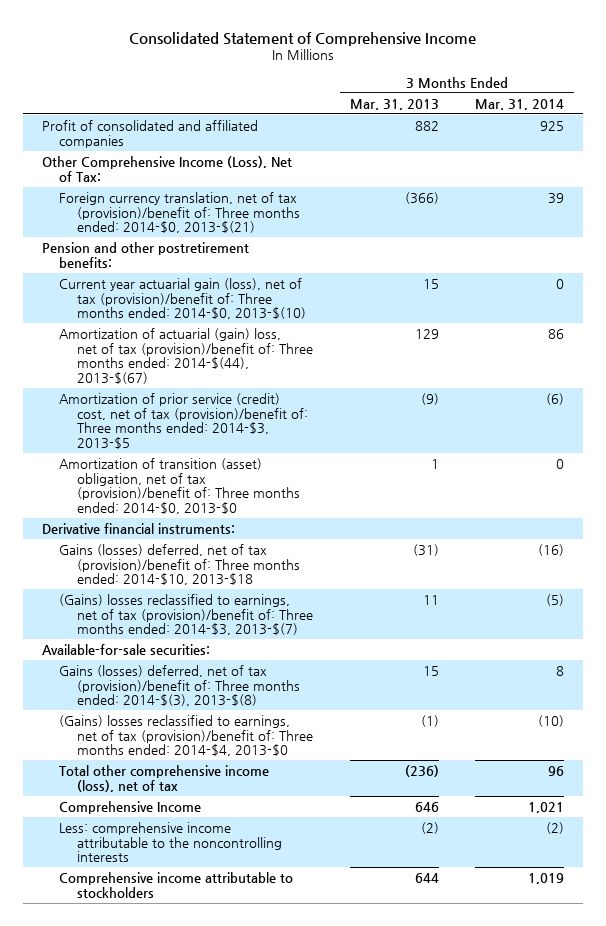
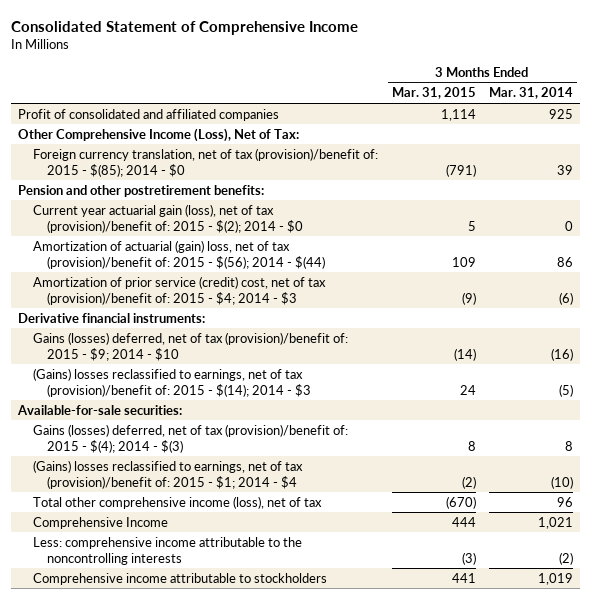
- | 3 Months Ended Mar. 31, 2013 | 3 Months Ended Mar. 31, 2014
+ | 3 Months Ended Mar. 31, 2015 | 3 Months Ended Mar. 31, 2014
- Foreign currency translation, net of tax (provision)/benefit of: Three months ended: 2014-$0, 2013-$(21) | (366) | 39
+ Foreign currency translation, net of tax (provision)/benefit of: 2015 - $(85); 2014 - $0 | (791) | 39
- Current year actuarial gain (loss), net of tax (provision)/benefit of: Three months ended: 2014-$0, 2013-$(10) | 15 | 0
- Amortization of actuarial (gain) loss, net of tax (provision)/benefit of: Three months ended: 2014-$(44), 2013-$(67) | 129 | 86
- Amortization of prior service (credit) cost, net of tax (provision)/benefit of: Three months ended: 2014-$3, 2013-$5 | (9) | (6)
- Amortization of transition (asset) obligation, net of tax (provision)/benefit of: Three months ended: 2014-$0, 2013-$0 | 1 | 0
+ Current year actuarial gain (loss), net of tax (provision)/benefit of: 2015 - $(2); 2014 - $0 | 5 | 0
+ Amortization of actuarial (gain) loss, net of tax (provision)/benefit of: 2015 - $(56); 2014 - $(44) | 109 | 86
+ Amortization of prior service (credit) cost, net of tax (provision)/benefit of: 2015 - $4; 2014 - $3 | (9) | (6)
- Gains (losses) deferred, net of tax (provision)/benefit of: Three months ended: 2014-$10, 2013-$18 | (31) | (16)
- (Gains) losses reclassified to earnings, net of tax (provision)/benefit of: Three months ended: 2014-$3, 2013-$(7) | 11 | (5)
+ Gains (losses) deferred, net of tax (provision)/benefit of: 2015 - $9; 2014 - $10 | (14) | (16)
+ (Gains) losses reclassified to earnings, net of tax (provision)/benefit of: 2015 - $(14); 2014 - $3 | 24 | (5)
- Gains (losses) deferred, net of tax (provision)/benefit of: Three months ended: 2014-$(3), 2013-$(8) | 15 | 8
- (Gains) losses reclassified to earnings, net of tax (provision)/benefit of: Three months ended: 2014-$4, 2013-$0 | (1) | (10)
+ Gains (losses) deferred, net of tax (provision)/benefit of: 2015 - $(4); 2014 - $(3) | 8 | 8
+ (Gains) losses reclassified to earnings, net of tax (provision)/benefit of: 2015 - $1; 2014 - $4 | (2) | (10)

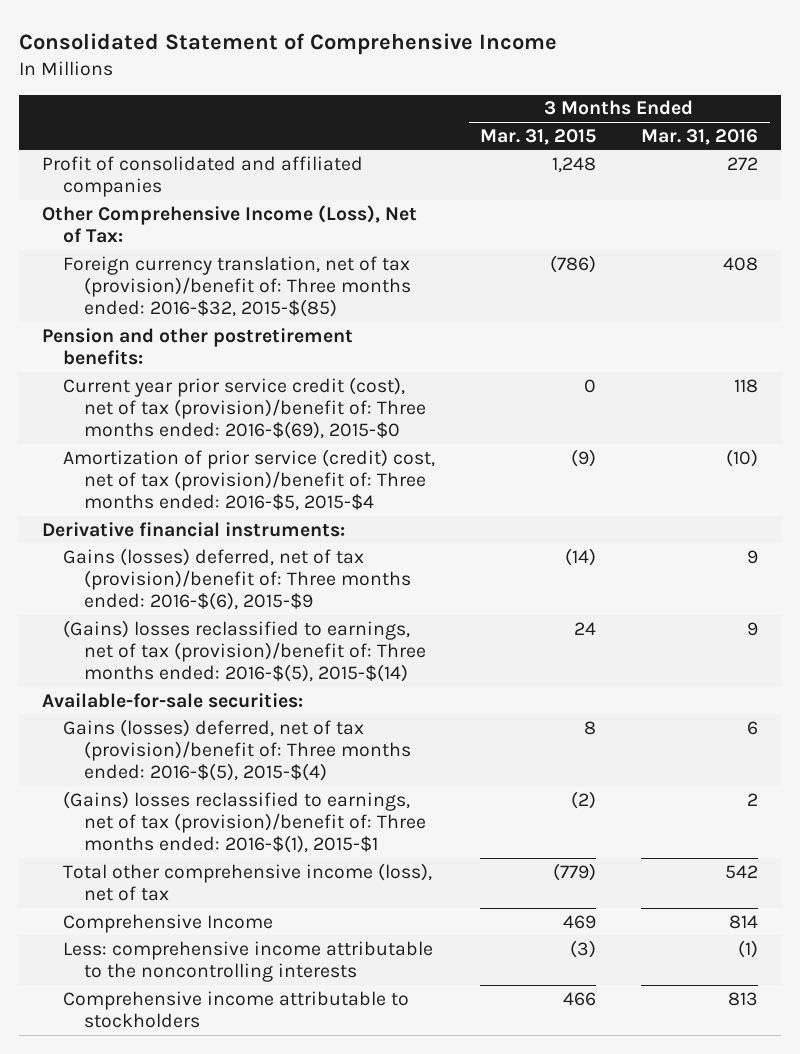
- | 3 Months Ended Mar. 31, 2015 | 3 Months Ended Mar. 31, 2014
+ | 3 Months Ended Mar. 31, 2015 | 3 Months Ended Mar. 31, 2016
- Profit of consolidated and affiliated companies | 1,114 | 925
+ Profit of consolidated and affiliated companies | 1,248 | 272
- Foreign currency translation, net of tax (provision)/benefit of: 2015 - $(85); 2014 - $0 | (791) | 39
+ Foreign currency translation, net of tax (provision)/benefit of: Three months ended: 2016-$32, 2015-$(85) | (786) | 408
- Current year actuarial gain (loss), net of tax (provision)/benefit of: 2015 - $(2); 2014 - $0 | 5 | 0
- Amortization of actuarial (gain) loss, net of tax (provision)/benefit of: 2015 - $(56); 2014 - $(44) | 109 | 86
- Amortization of prior service (credit) cost, net of tax (provision)/benefit of: 2015 - $4; 2014 - $3 | (9) | (6)
+ Current year prior service credit (cost), net of tax (provision)/benefit of: Three months ended: 2016-$(69), 2015-$0 | 0 | 118
+ Amortization of prior service (credit) cost, net of tax (provision)/benefit of: Three months ended: 2016-$5, 2015-$4 | (9) | (10)
- Gains (losses) deferred, net of tax (provision)/benefit of: 2015 - $9; 2014 - $10 | (14) | (16)
- (Gains) losses reclassified to earnings, net of tax (provision)/benefit of: 2015 - $(14); 2014 - $3 | 24 | (5)
+ Gains (losses) deferred, net of tax (provision)/benefit of: Three months ended: 2016-$(6), 2015-$9 | (14) | 9
+ (Gains) losses reclassified to earnings, net of tax (provision)/benefit of: Three months ended: 2016-$(5), 2015-$(14) | 24 | 9
- Gains (losses) deferred, net of tax (provision)/benefit of: 2015 - $(4); 2014 - $(3) | 8 | 8
- (Gains) losses reclassified to earnings, net of tax (provision)/benefit of: 2015 - $1; 2014 - $4 | (2) | (10)
- Total other comprehensive income (loss), net of tax | (670) | 96
- Comprehensive Income | 444 | 1,021
+ Gains (losses) deferred, net of tax (provision)/benefit of: Three months ended: 2016-$(5), 2015-$(4) | 8 | 6
+ (Gains) losses reclassified to earnings, net of tax (provision)/benefit of: Three months ended: 2016-$(1), 2015-$1 | (2) | 2
+ Total other comprehensive income (loss), net of tax | (779) | 542
+ Comprehensive Income | 469 | 814
- Comprehensive income attributable to stockholders | 441 | 1,019
+ Comprehensive income attributable to stockholders | 466 | 813

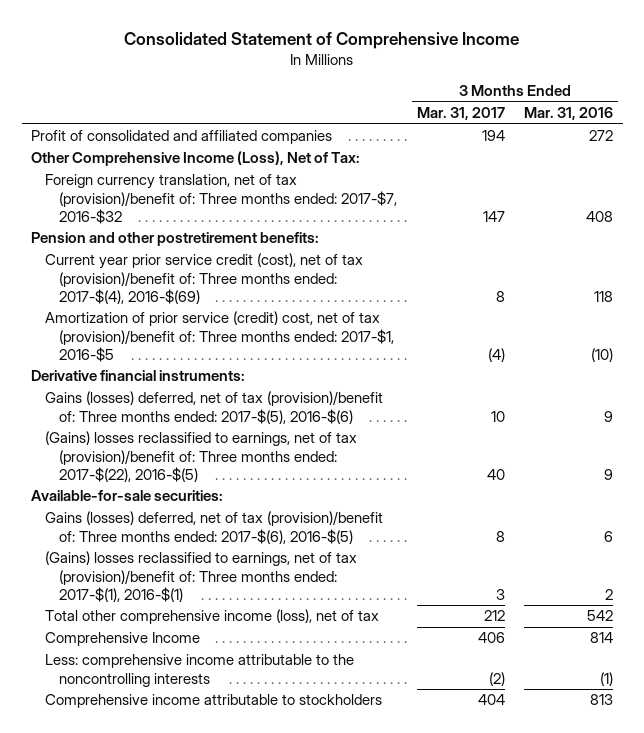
- | 3 Months Ended Mar. 31, 2015 | 3 Months Ended Mar. 31, 2016
+ | 3 Months Ended Mar. 31, 2017 | 3 Months Ended Mar. 31, 2016
- Foreign currency translation, net of tax (provision)/benefit of: Three months ended: 2016-$32, 2015-$(85) | (786) | 408
+ Foreign currency translation, net of tax (provision)/benefit of: Three months ended: 2017-$7, 2016-$32 | 147 | 408
- Current year prior service credit (cost), net of tax (provision)/benefit of: Three months ended: 2016-$(69), 2015-$0 | 0 | 118
- Amortization of prior service (credit) cost, net of tax (provision)/benefit of: Three months ended: 2016-$5, 2015-$4 | (9) | (10)
+ Current year prior service credit (cost), net of tax (provision)/benefit of: Three months ended: 2017-$(4), 2016-$(69) | 8 | 118
+ Amortization of prior service (credit) cost, net of tax (provision)/benefit of: Three months ended: 2017-$1, 2016-$5 | (4) | (10)
- Gains (losses) deferred, net of tax (provision)/benefit of: Three months ended: 2016-$(6), 2015-$9 | (14) | 9
- (Gains) losses reclassified to earnings, net of tax (provision)/benefit of: Three months ended: 2016-$(5), 2015-$(14) | 24 | 9
+ Gains (losses) deferred, net of tax (provision)/benefit of: Three months ended: 2017-$(5), 2016-$(6) | 10 | 9
+ (Gains) losses reclassified to earnings, net of tax (provision)/benefit of: Three months ended: 2017-$(22), 2016-$(5) | 40 | 9
- Gains (losses) deferred, net of tax (provision)/benefit of: Three months ended: 2016-$(5), 2015-$(4) | 8 | 6
- (Gains) losses reclassified to earnings, net of tax (provision)/benefit of: Three months ended: 2016-$(1), 2015-$1 | (2) | 2
+ Gains (losses) deferred, net of tax (provision)/benefit of: Three months ended: 2017-$(6), 2016-$(5) | 8 | 6
+ (Gains) losses reclassified to earnings, net of tax (provision)/benefit of: Three months ended: 2017-$(1), 2016-$(1) | 3 | 2

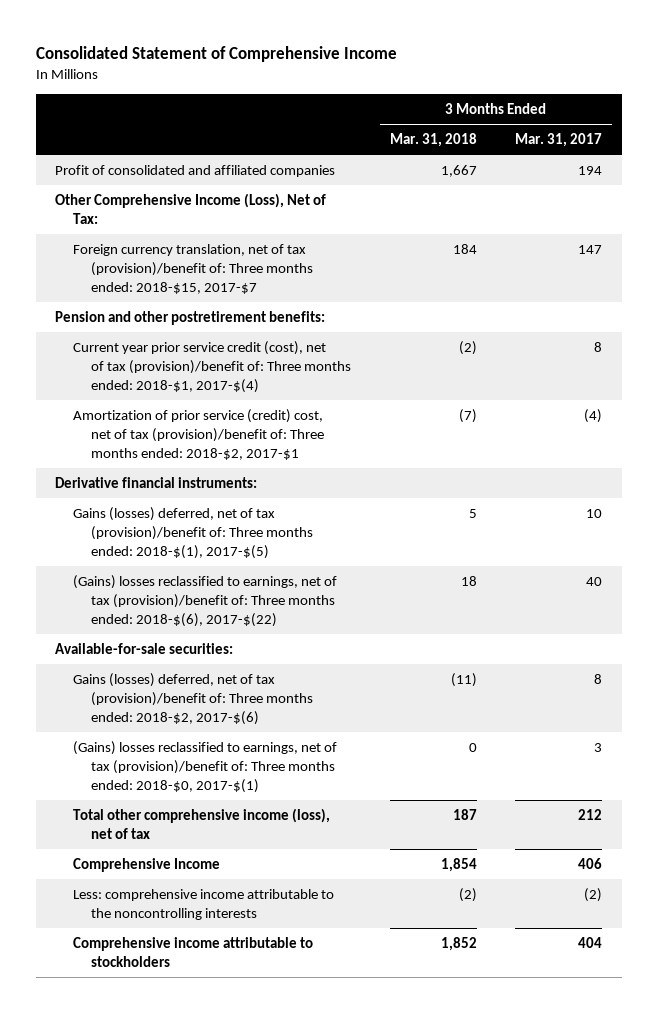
- | 3 Months Ended Mar. 31, 2017 | 3 Months Ended Mar. 31, 2016
+ | 3 Months Ended Mar. 31, 2018 | 3 Months Ended Mar. 31, 2017
- Foreign currency translation, net of tax (provision)/benefit of: Three months ended: 2017-$7, 2016-$32 | 147 | 408
+ Foreign currency translation, net of tax (provision)/benefit of: Three months ended: 2018-$15, 2017-$7 | 184 | 147
- Current year prior service credit (cost), net of tax (provision)/benefit of: Three months ended: 2017-$(4), 2016-$(69) | 8 | 118
- Amortization of prior service (credit) cost, net of tax (provision)/benefit of: Three months ended: 2017-$1, 2016-$5 | (4) | (10)
+ Current year prior service credit (cost), net of tax (provision)/benefit of: Three months ended: 2018-$1, 2017-$(4) | (2) | 8
+ Amortization of prior service (credit) cost, net of tax (provision)/benefit of: Three months ended: 2018-$2, 2017-$1 | (7) | (4)
- Gains (losses) deferred, net of tax (provision)/benefit of: Three months ended: 2017-$(5), 2016-$(6) | 10 | 9
- (Gains) losses reclassified to earnings, net of tax (provision)/benefit of: Three months ended: 2017-$(22), 2016-$(5) | 40 | 9
+ Gains (losses) deferred, net of tax (provision)/benefit of: Three months ended: 2018-$(1), 2017-$(5) | 5 | 10
+ (Gains) losses reclassified to earnings, net of tax (provision)/benefit of: Three months ended: 2018-$(6), 2017-$(22) | 18 | 40
- Gains (losses) deferred, net of tax (provision)/benefit of: Three months ended: 2017-$(6), 2016-$(5) | 8 | 6
- (Gains) losses reclassified to earnings, net of tax (provision)/benefit of: Three months ended: 2017-$(1), 2016-$(1) | 3 | 2
+ Gains (losses) deferred, net of tax (provision)/benefit of: Three months ended: 2018-$2, 2017-$(6) | (11) | 8
+ (Gains) losses reclassified to earnings, net of tax (provision)/benefit of: Three months ended: 2018-$0, 2017-$(1) | 0 | 3

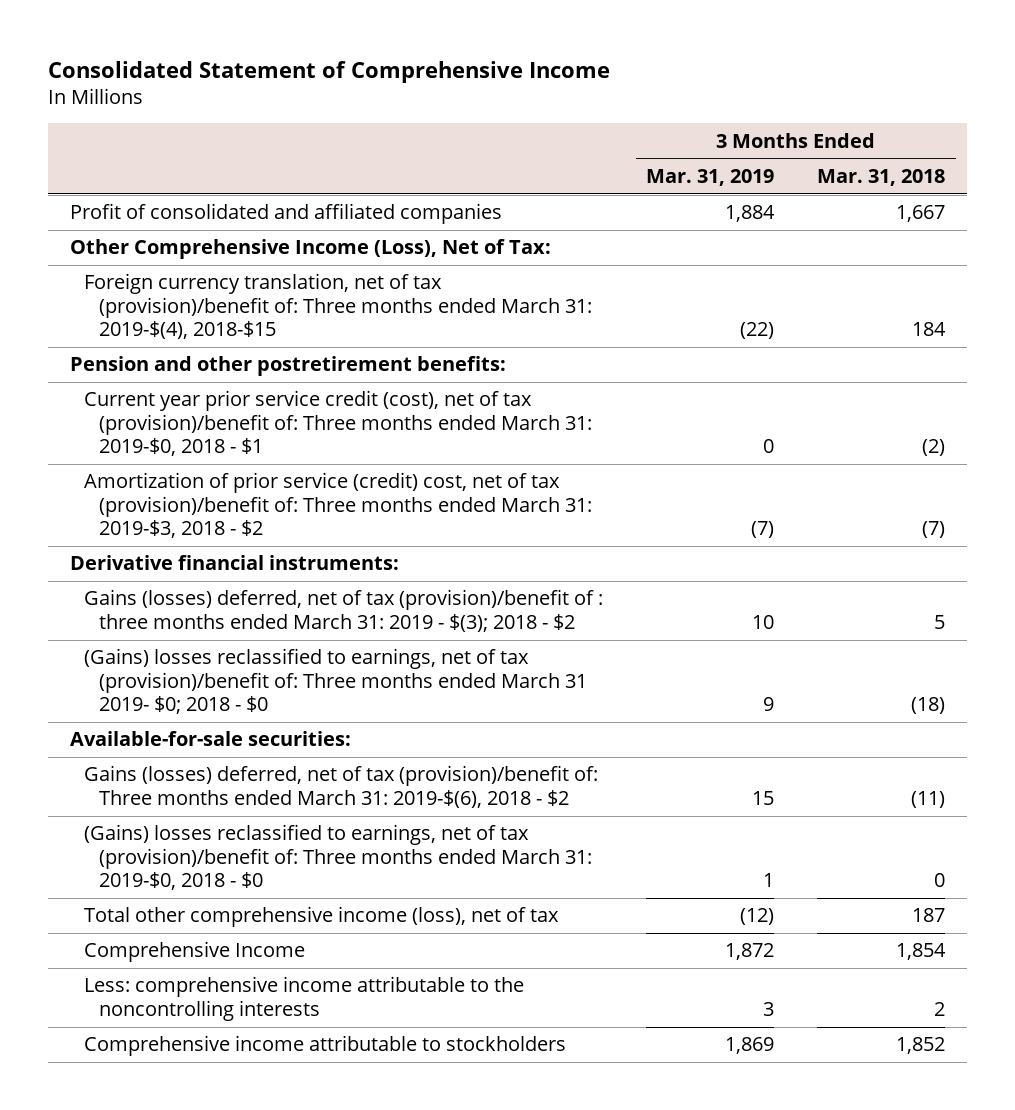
- | 3 Months Ended Mar. 31, 2018 | 3 Months Ended Mar. 31, 2017
+ | 3 Months Ended Mar. 31, 2019 | 3 Months Ended Mar. 31, 2018
- Foreign currency translation, net of tax (provision)/benefit of: Three months ended: 2018-$15, 2017-$7 | 184 | 147
+ Foreign currency translation, net of tax (provision)/benefit of: Three months ended March 31: 2019-$(4), 2018-$15 | (22) | 184
- Current year prior service credit (cost), net of tax (provision)/benefit of: Three months ended: 2018-$1, 2017-$(4) | (2) | 8
- Amortization of prior service (credit) cost, net of tax (provision)/benefit of: Three months ended: 2018-$2, 2017-$1 | (7) | (4)
+ Current year prior service credit (cost), net of tax (provision)/benefit of: Three months ended March 31: 2019-$0, 2018 - $1 | 0 | (2)
+ Amortization of prior service (credit) cost, net of tax (provision)/benefit of: Three months ended March 31: 2019-$3, 2018 - $2 | (7) | (7)
- Gains (losses) deferred, net of tax (provision)/benefit of: Three months ended: 2018-$(1), 2017-$(5) | 5 | 10
- (Gains) losses reclassified to earnings, net of tax (provision)/benefit of: Three months ended: 2018-$(6), 2017-$(22) | 18 | 40
+ Gains (losses) deferred, net of tax (provision)/benefit of : three months ended March 31: 2019 - $(3); 2018 - $2 | 10 | 5
+ (Gains) losses reclassified to earnings, net of tax (provision)/benefit of: Three months ended March 31 2019- $0; 2018 - $0 | 9 | (18)
- Gains (losses) deferred, net of tax (provision)/benefit of: Three months ended: 2018-$2, 2017-$(6) | (11) | 8
- (Gains) losses reclassified to earnings, net of tax (provision)/benefit of: Three months ended: 2018-$0, 2017-$(1) | 0 | 3
+ Gains (losses) deferred, net of tax (provision)/benefit of: Three months ended March 31: 2019-$(6), 2018 - $2 | 15 | (11)
+ (Gains) losses reclassified to earnings, net of tax (provision)/benefit of: Three months ended March 31: 2019-$0, 2018 - $0 | 1 | 0
- Less: comprehensive income attributable to the noncontrolling interests | (2) | (2)
+ Less: comprehensive income attributable to the noncontrolling interests | 3 | 2

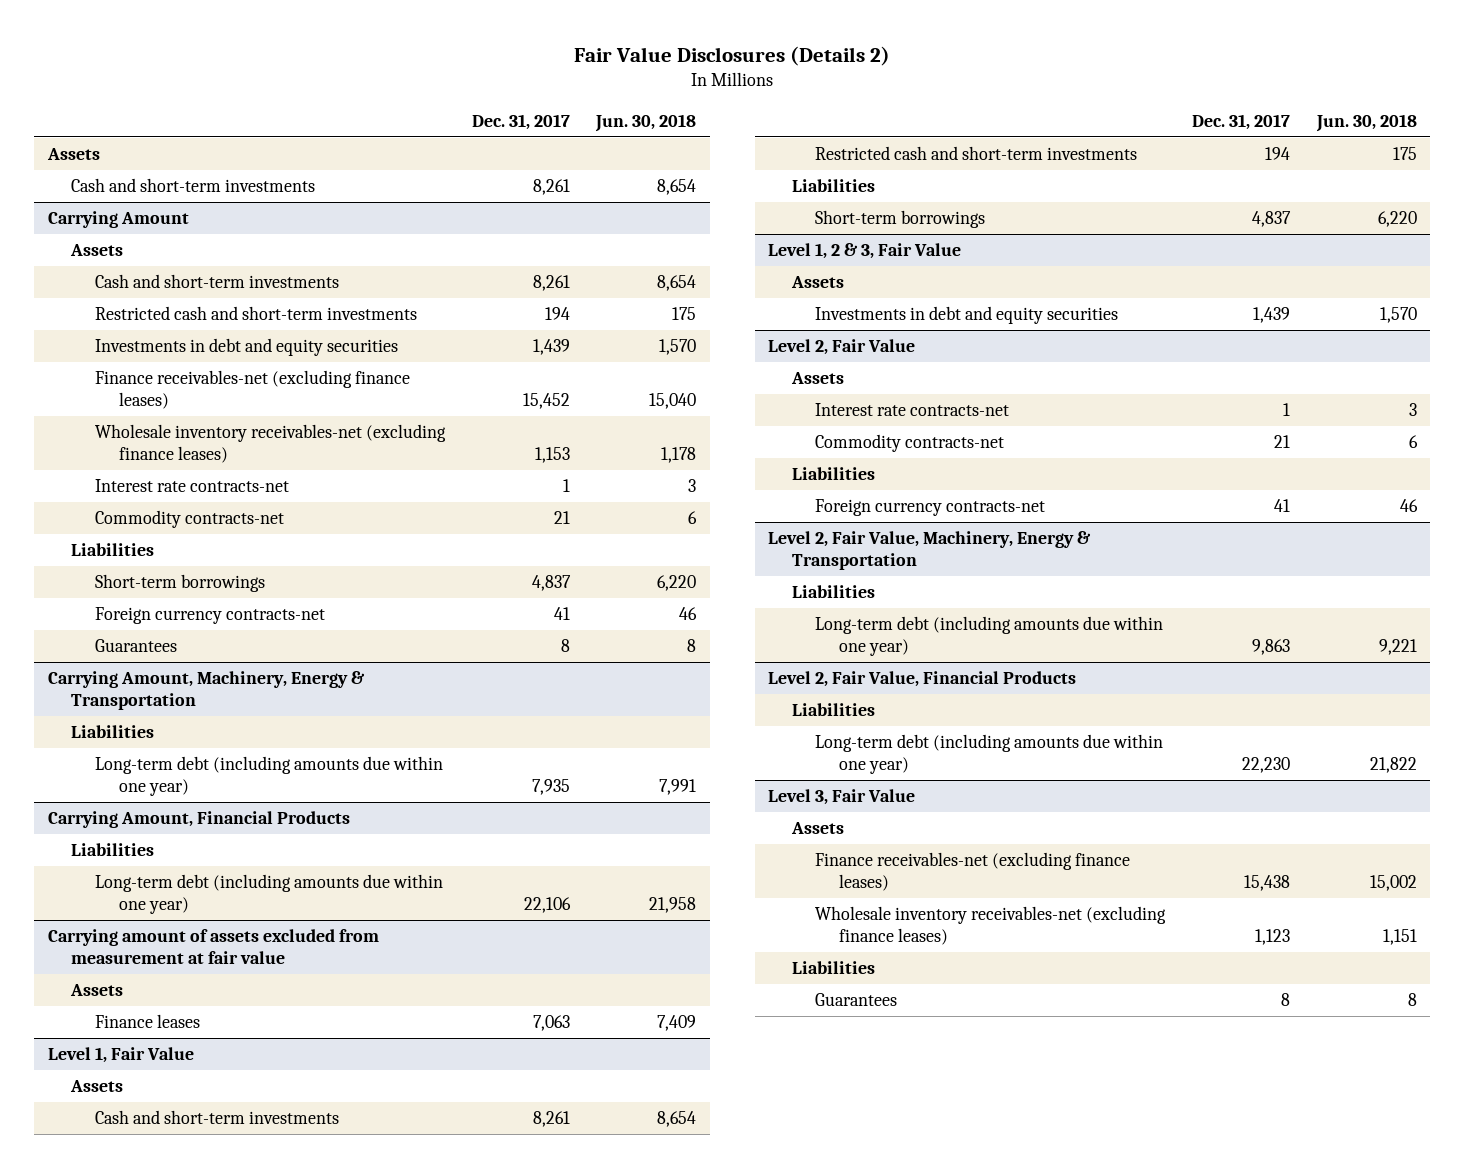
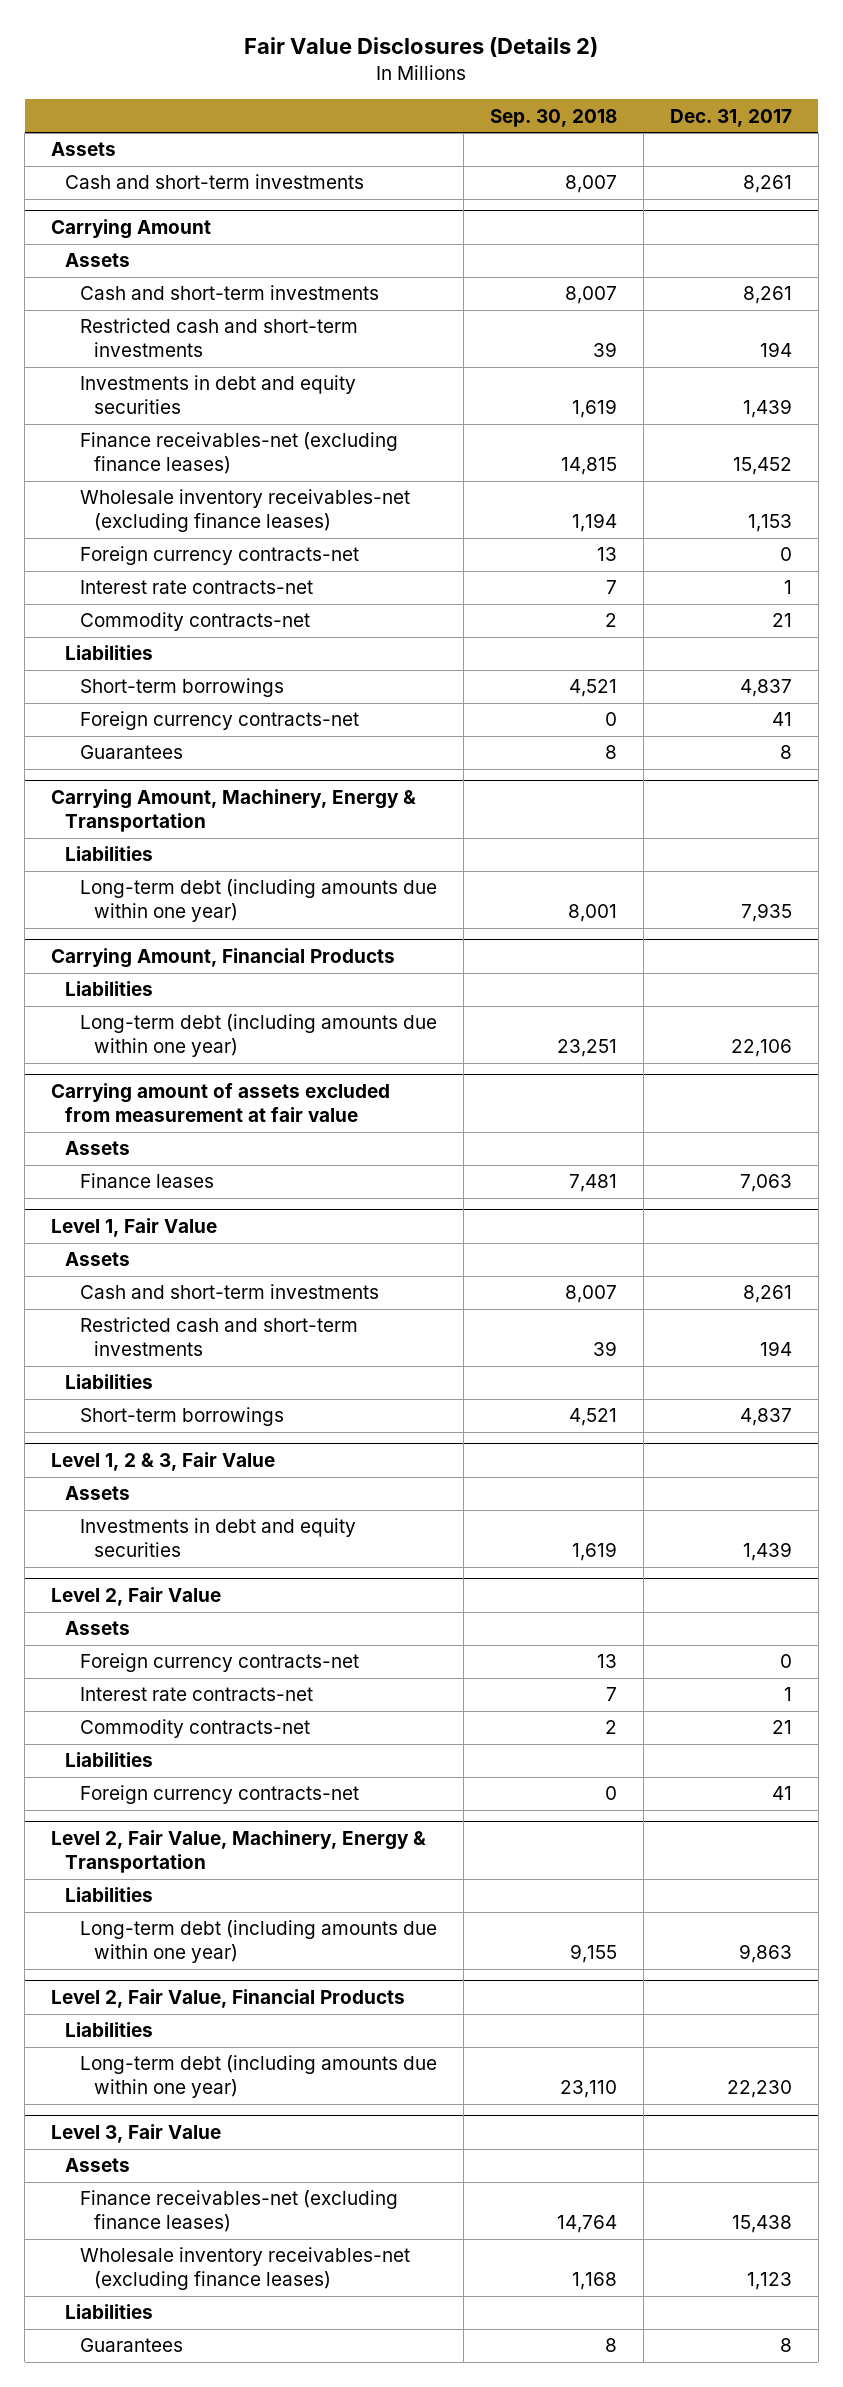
- | Dec. 31, 2017 | Jun. 30, 2018
+ | Sep. 30, 2018 | Dec. 31, 2017
@ Carrying Amount
+ Foreign currency contracts-net | 13 | 0
@ Level 2, Fair Value
+ Foreign currency contracts-net | 13 | 0

